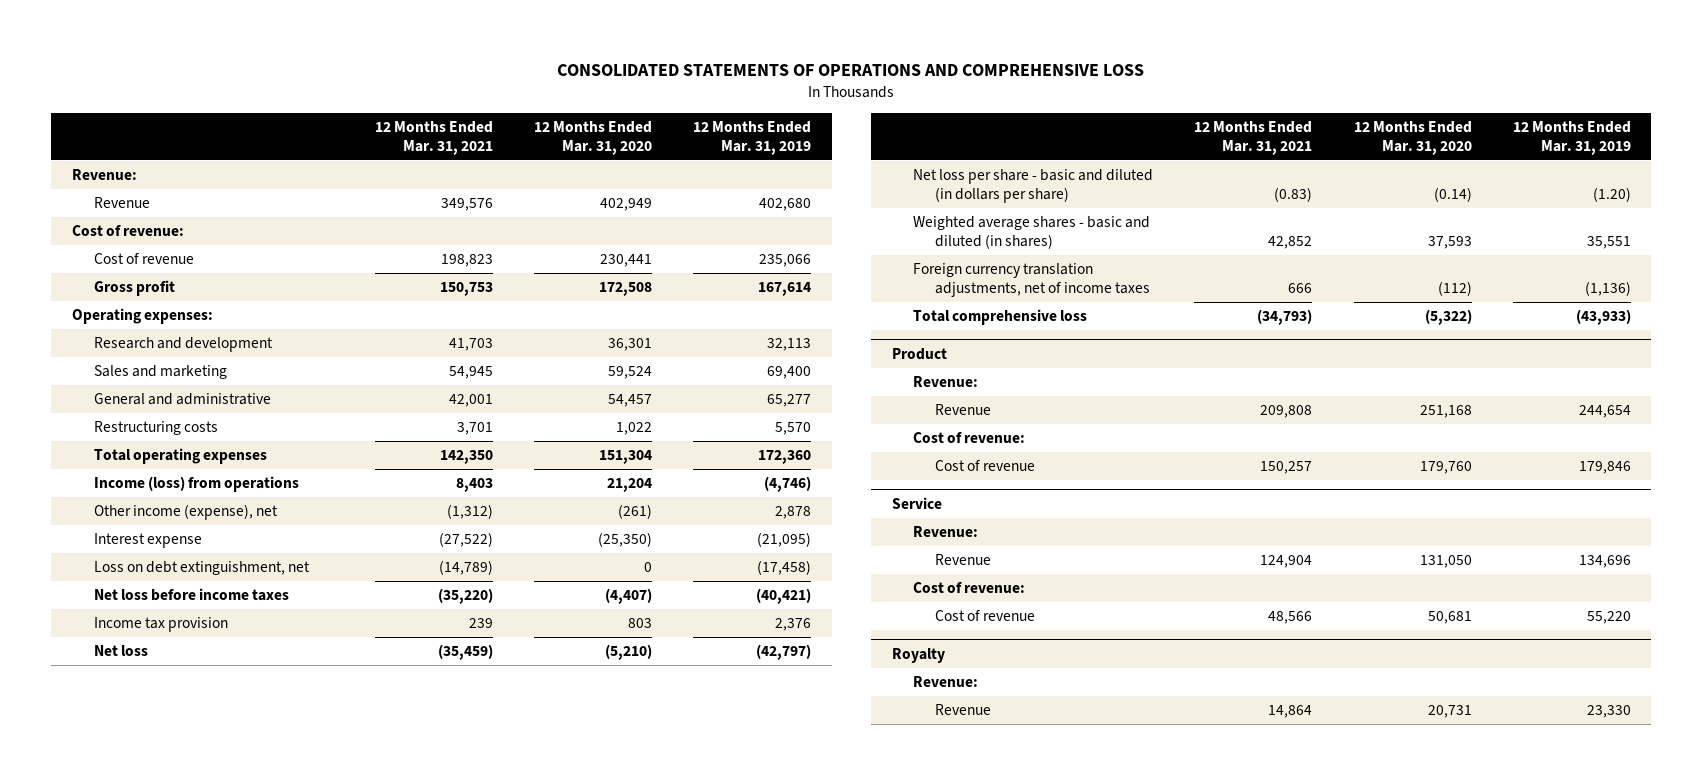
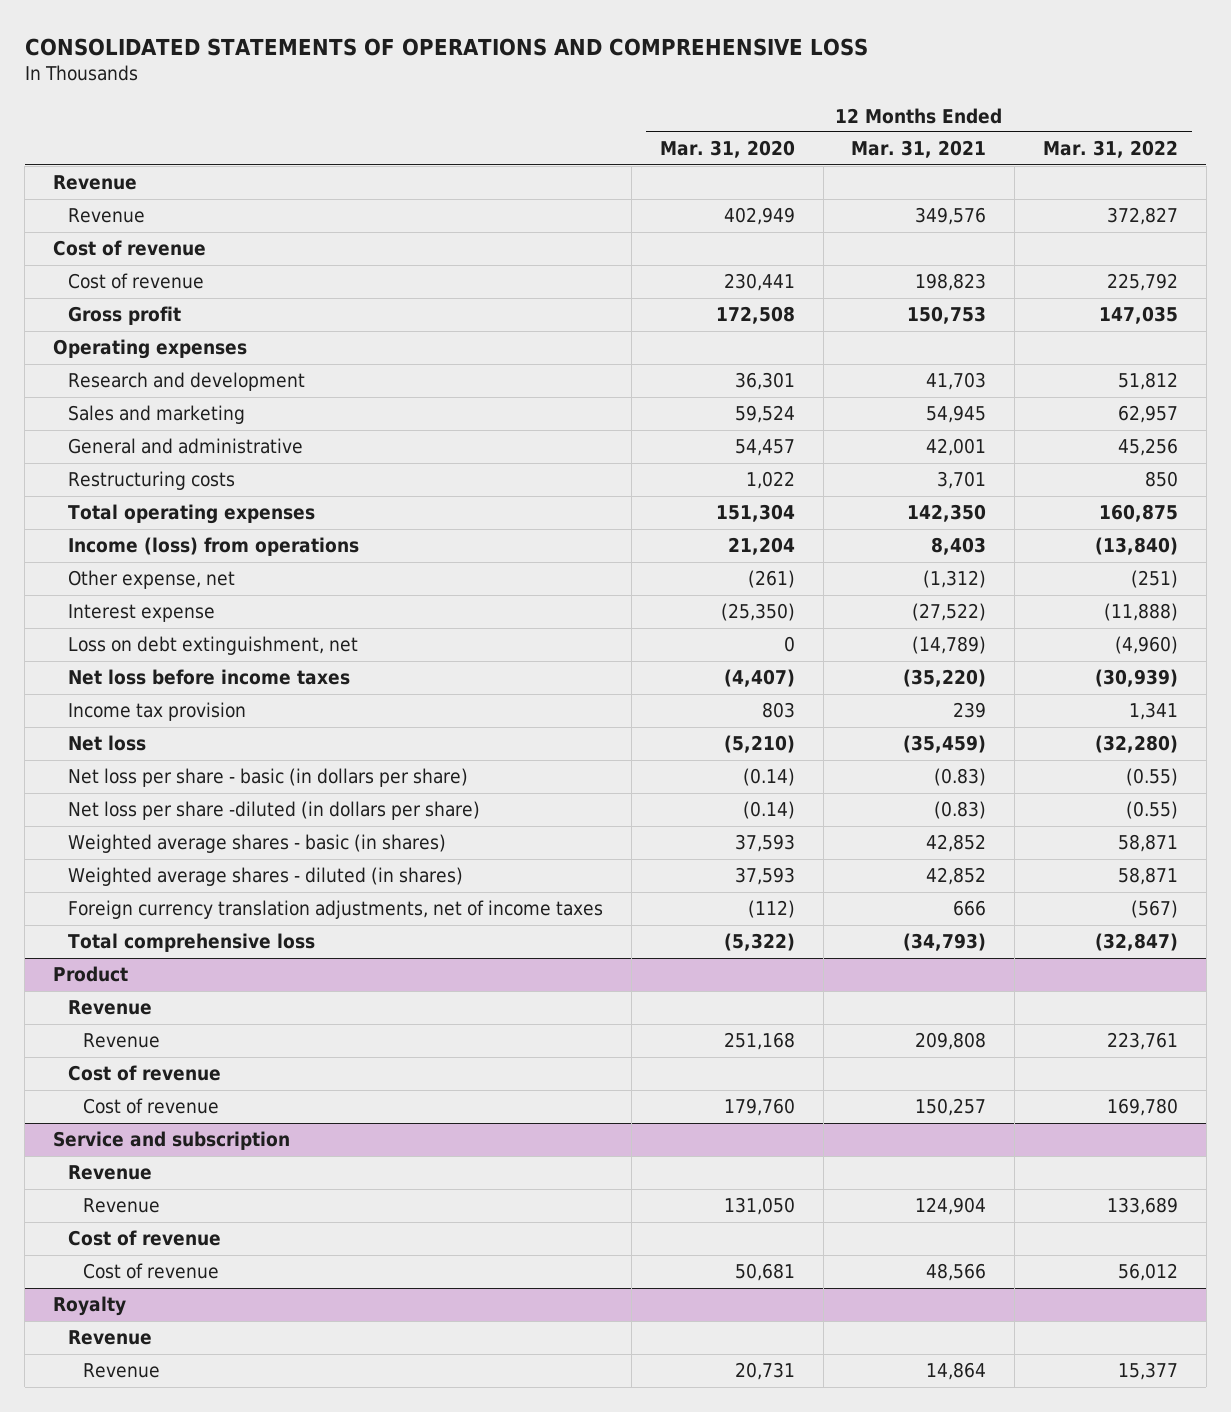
- | 12 Months Ended Mar. 31, 2021 | 12 Months Ended Mar. 31, 2020 | 12 Months Ended Mar. 31, 2019
+ | 12 Months Ended Mar. 31, 2020 | 12 Months Ended Mar. 31, 2021 | 12 Months Ended Mar. 31, 2022
- Revenue:
+ Revenue
- Cost of revenue:
+ Cost of revenue
- Operating expenses:
+ Operating expenses
- Other income (expense), net | (1,312) | (261) | 2,878
+ Other expense, net | (261) | (1,312) | (251)
- Net loss per share - basic and diluted (in dollars per share) | (0.83) | (0.14) | (1.20)
- Weighted average shares - basic and diluted (in shares) | 42,852 | 37,593 | 35,551
+ Net loss per share - basic (in dollars per share) | (0.14) | (0.83) | (0.55)
+ Net loss per share -diluted (in dollars per share) | (0.14) | (0.83) | (0.55)
+ Weighted average shares - basic (in shares) | 37,593 | 42,852 | 58,871
+ Weighted average shares - diluted (in shares) | 37,593 | 42,852 | 58,871
@ Product
- Revenue:
+ Revenue
- Cost of revenue:
+ Cost of revenue
- Service
- Revenue:
+ Service and subscription
+ Revenue
- Cost of revenue:
+ Cost of revenue
@ Royalty
- Revenue:
+ Revenue

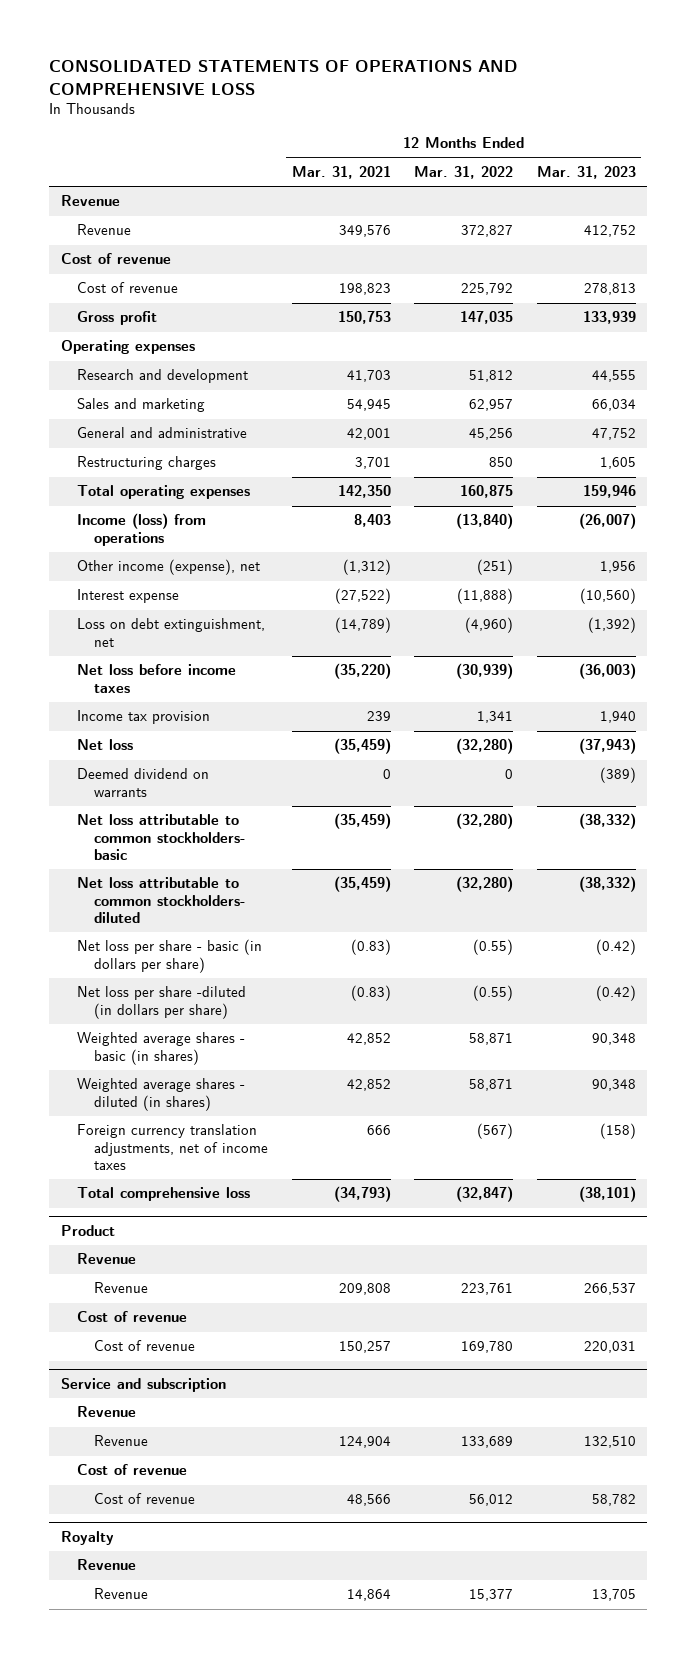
- | 12 Months Ended Mar. 31, 2020 | 12 Months Ended Mar. 31, 2021 | 12 Months Ended Mar. 31, 2022
+ | 12 Months Ended Mar. 31, 2021 | 12 Months Ended Mar. 31, 2022 | 12 Months Ended Mar. 31, 2023
- Restructuring costs | 1,022 | 3,701 | 850
+ Restructuring charges | 3,701 | 850 | 1,605
- Other expense, net | (261) | (1,312) | (251)
+ Other income (expense), net | (1,312) | (251) | 1,956
+ Deemed dividend on warrants | 0 | 0 | (389)
+ Net loss attributable to common stockholders- basic | (35,459) | (32,280) | (38,332)
+ Net loss attributable to common stockholders- diluted | (35,459) | (32,280) | (38,332)

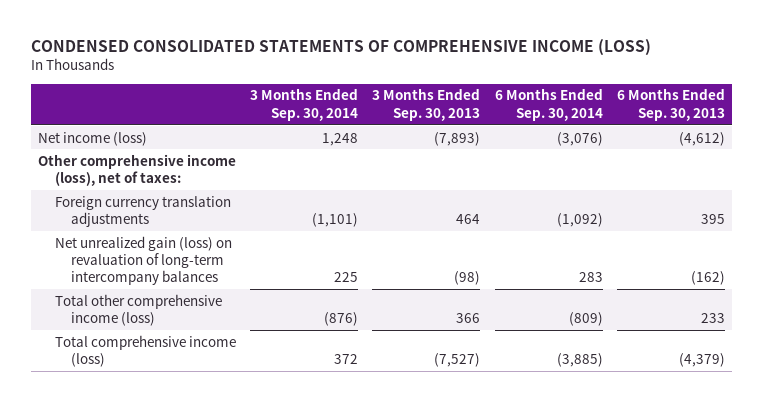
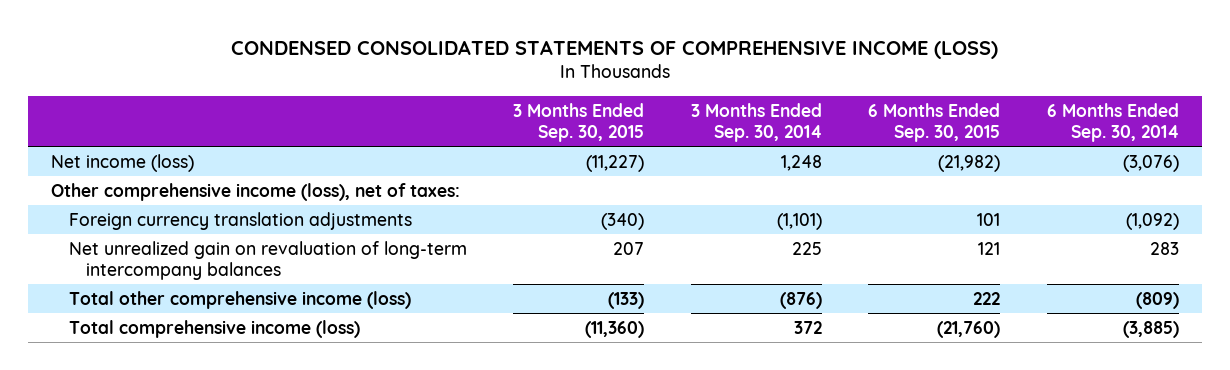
- | 3 Months Ended Sep. 30, 2014 | 3 Months Ended Sep. 30, 2013 | 6 Months Ended Sep. 30, 2014 | 6 Months Ended Sep. 30, 2013
+ | 3 Months Ended Sep. 30, 2015 | 3 Months Ended Sep. 30, 2014 | 6 Months Ended Sep. 30, 2015 | 6 Months Ended Sep. 30, 2014
- Net unrealized gain (loss) on revaluation of long-term intercompany balances | 225 | (98) | 283 | (162)
+ Net unrealized gain on revaluation of long-term intercompany balances | 207 | 225 | 121 | 283

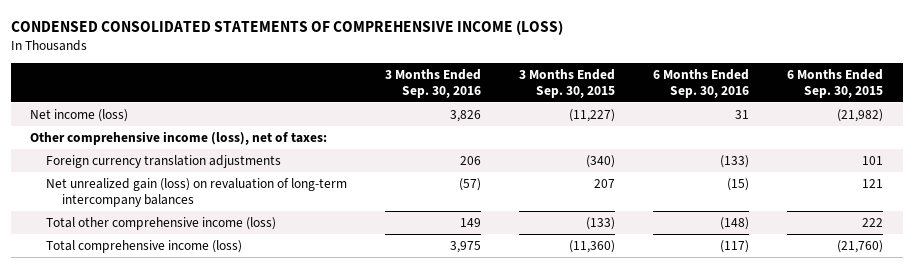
- | 3 Months Ended Sep. 30, 2015 | 3 Months Ended Sep. 30, 2014 | 6 Months Ended Sep. 30, 2015 | 6 Months Ended Sep. 30, 2014
+ | 3 Months Ended Sep. 30, 2016 | 3 Months Ended Sep. 30, 2015 | 6 Months Ended Sep. 30, 2016 | 6 Months Ended Sep. 30, 2015
- Net unrealized gain on revaluation of long-term intercompany balances | 207 | 225 | 121 | 283
+ Net unrealized gain (loss) on revaluation of long-term intercompany balances | (57) | 207 | (15) | 121

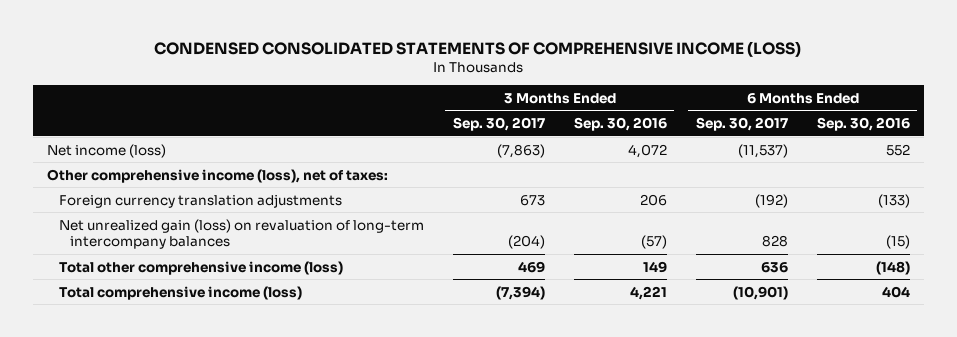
- | 3 Months Ended Sep. 30, 2016 | 3 Months Ended Sep. 30, 2015 | 6 Months Ended Sep. 30, 2016 | 6 Months Ended Sep. 30, 2015
+ | 3 Months Ended Sep. 30, 2017 | 3 Months Ended Sep. 30, 2016 | 6 Months Ended Sep. 30, 2017 | 6 Months Ended Sep. 30, 2016
- Net income (loss) | 3,826 | (11,227) | 31 | (21,982)
+ Net income (loss) | (7,863) | 4,072 | (11,537) | 552
- Total comprehensive income (loss) | 3,975 | (11,360) | (117) | (21,760)
+ Total comprehensive income (loss) | (7,394) | 4,221 | (10,901) | 404

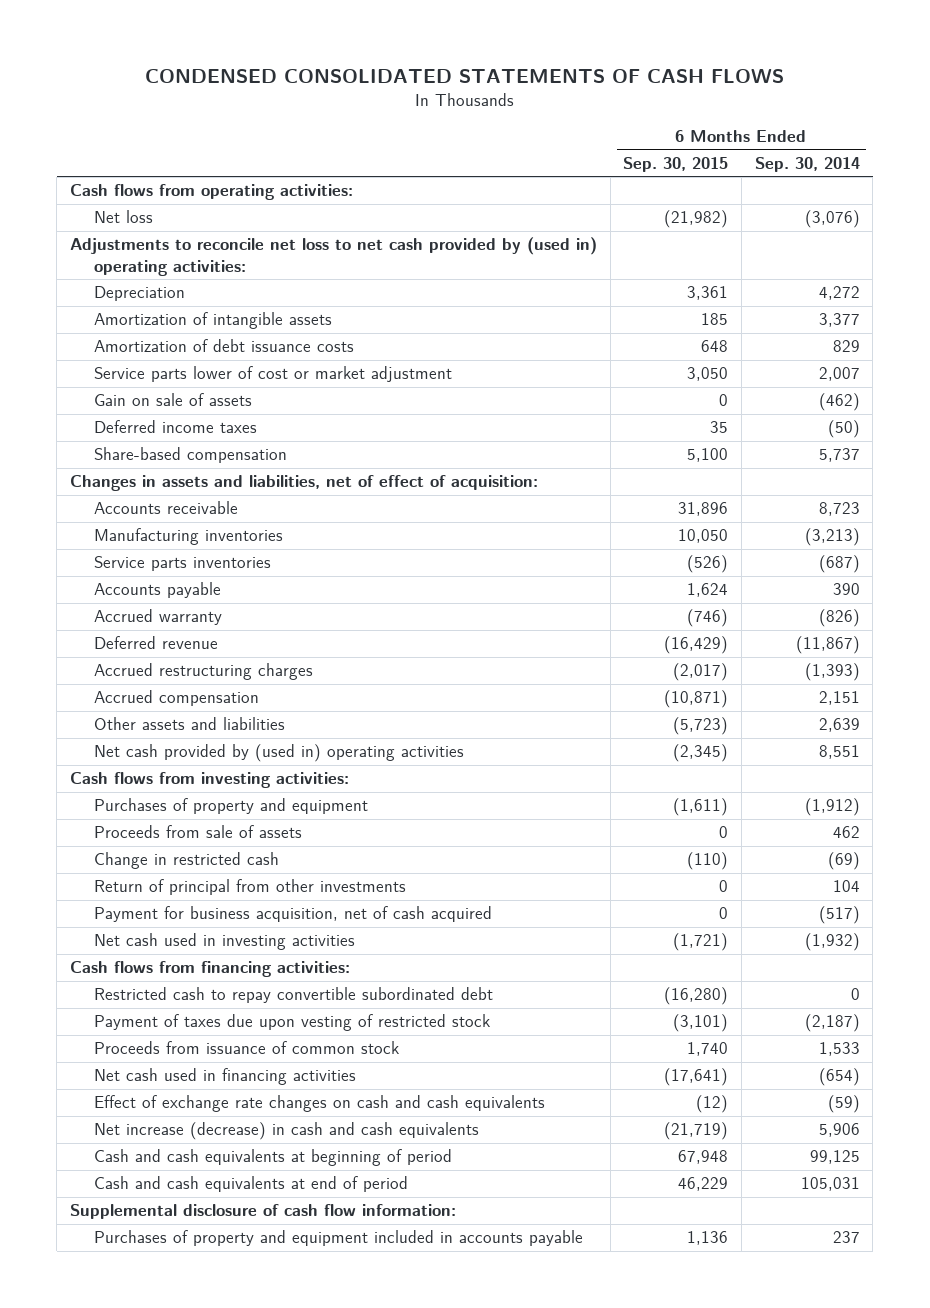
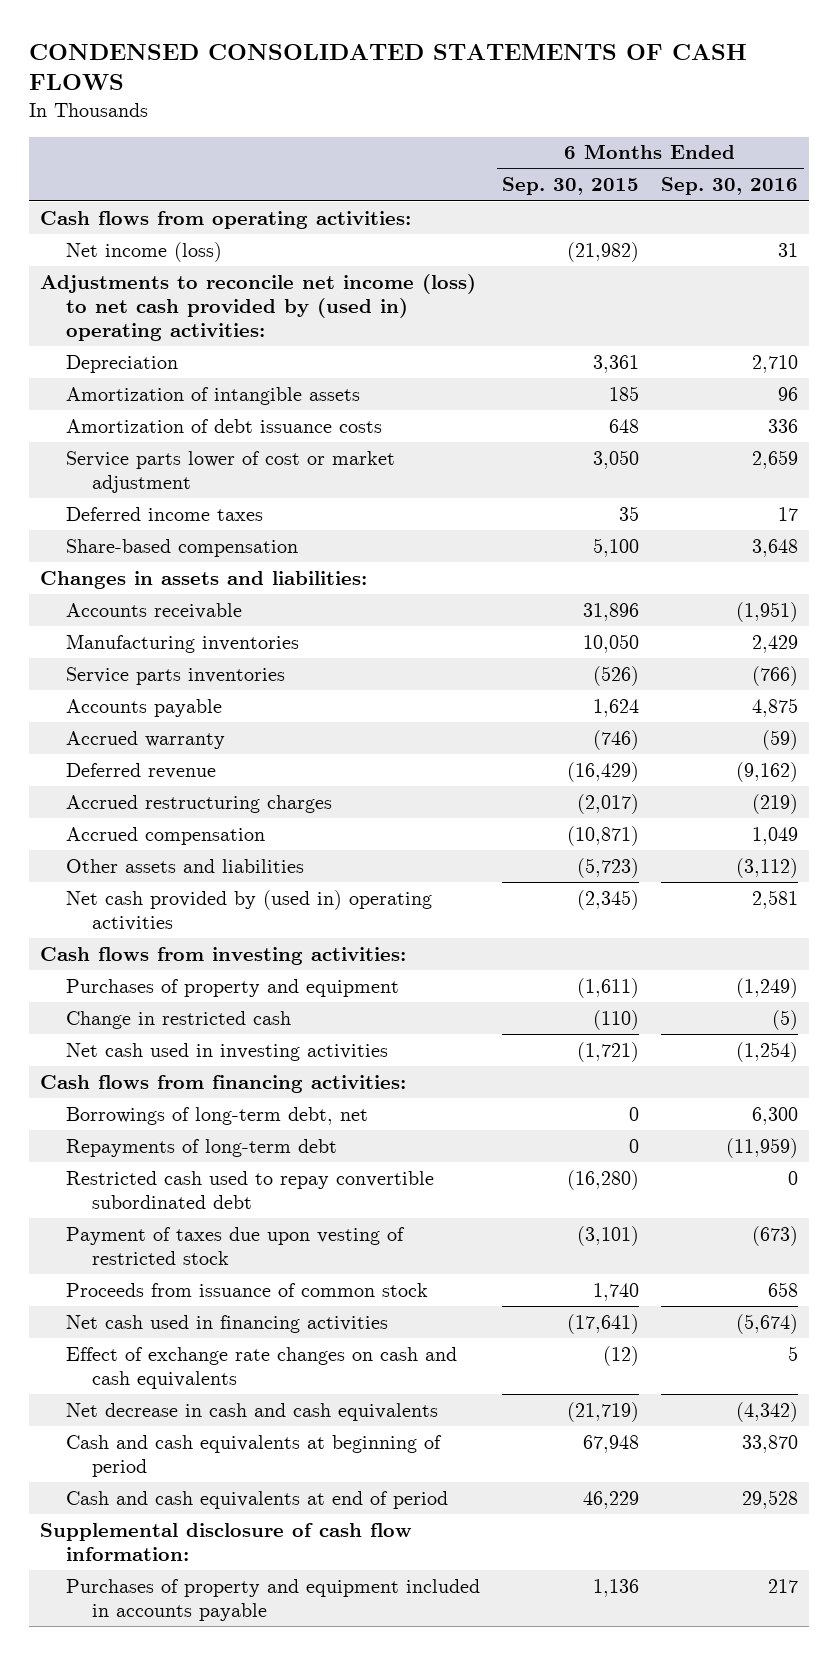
- | 6 Months Ended Sep. 30, 2015 | 6 Months Ended Sep. 30, 2014
+ | 6 Months Ended Sep. 30, 2015 | 6 Months Ended Sep. 30, 2016
- Net loss | (21,982) | (3,076)
- Adjustments to reconcile net loss to net cash provided by (used in) operating activities:
+ Net income (loss) | (21,982) | 31
+ Adjustments to reconcile net income (loss) to net cash provided by (used in) operating activities:
- Gain on sale of assets | 0 | (462)
- Changes in assets and liabilities, net of effect of acquisition:
+ Changes in assets and liabilities:
- Proceeds from sale of assets | 0 | 462
- Return of principal from other investments | 0 | 104
- Payment for business acquisition, net of cash acquired | 0 | (517)
- Restricted cash to repay convertible subordinated debt | (16,280) | 0
+ Borrowings of long-term debt, net | 0 | 6,300
+ Repayments of long-term debt | 0 | (11,959)
+ Restricted cash used to repay convertible subordinated debt | (16,280) | 0
- Net increase (decrease) in cash and cash equivalents | (21,719) | 5,906
+ Net decrease in cash and cash equivalents | (21,719) | (4,342)

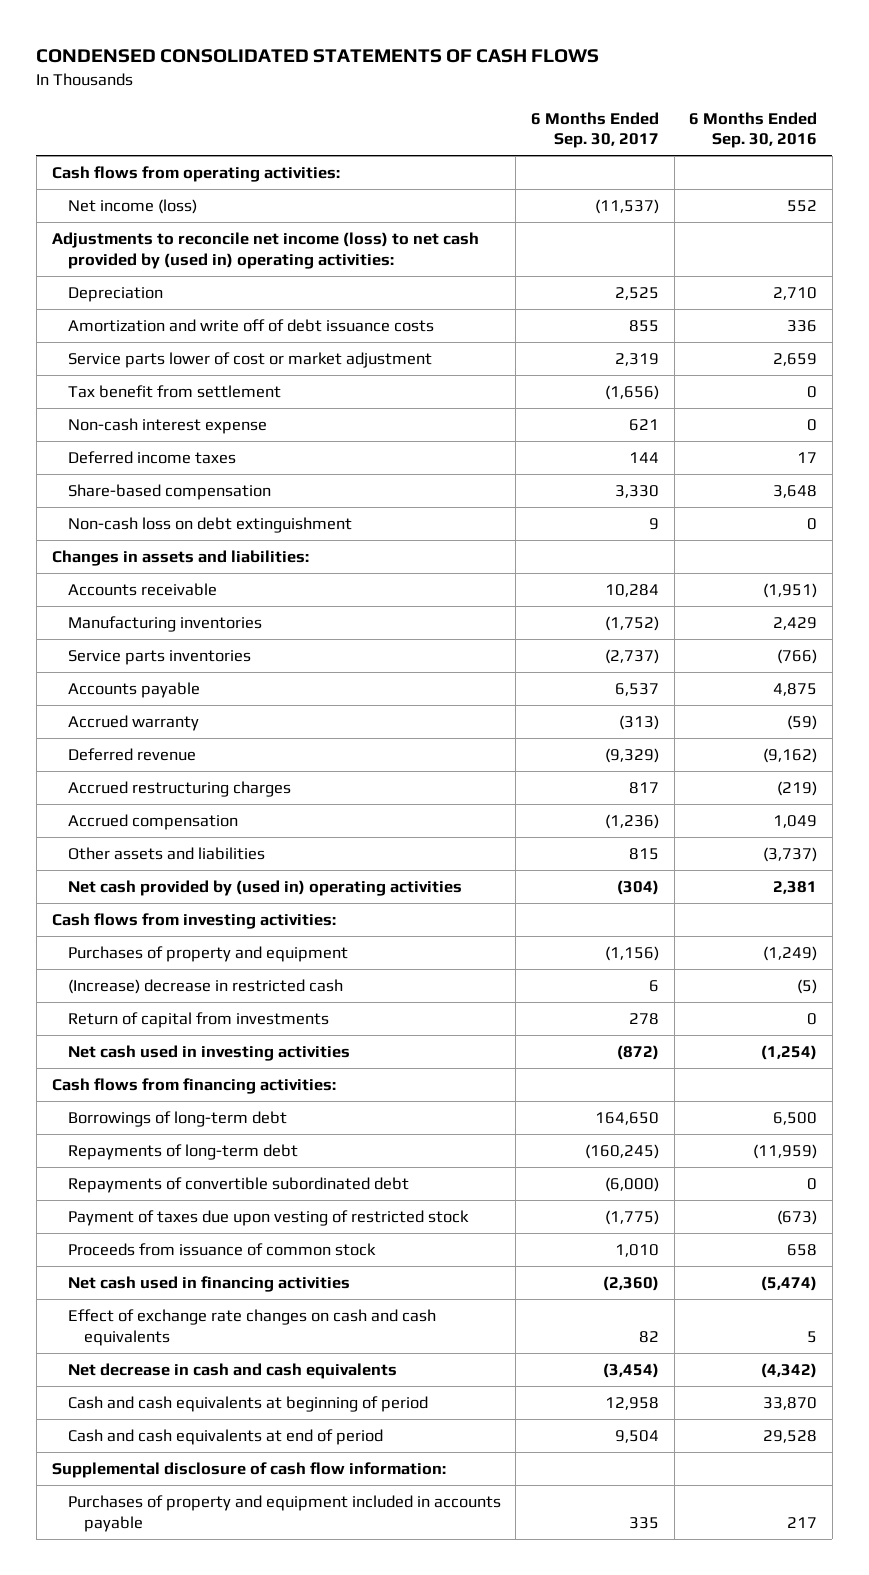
- | 6 Months Ended Sep. 30, 2015 | 6 Months Ended Sep. 30, 2016
+ | 6 Months Ended Sep. 30, 2017 | 6 Months Ended Sep. 30, 2016
- Net income (loss) | (21,982) | 31
+ Net income (loss) | (11,537) | 552
- Amortization of intangible assets | 185 | 96
- Amortization of debt issuance costs | 648 | 336
+ Amortization and write off of debt issuance costs | 855 | 336
+ Tax benefit from settlement | (1,656) | 0
+ Non-cash interest expense | 621 | 0
+ Non-cash loss on debt extinguishment | 9 | 0
- Other assets and liabilities | (5,723) | (3,112)
- Net cash provided by (used in) operating activities | (2,345) | 2,581
+ Other assets and liabilities | 815 | (3,737)
+ Net cash provided by (used in) operating activities | (304) | 2,381
- Change in restricted cash | (110) | (5)
+ (Increase) decrease in restricted cash | 6 | (5)
+ Return of capital from investments | 278 | 0
- Borrowings of long-term debt, net | 0 | 6,300
+ Borrowings of long-term debt | 164,650 | 6,500
- Restricted cash used to repay convertible subordinated debt | (16,280) | 0
+ Repayments of convertible subordinated debt | (6,000) | 0
- Net cash used in financing activities | (17,641) | (5,674)
+ Net cash used in financing activities | (2,360) | (5,474)

